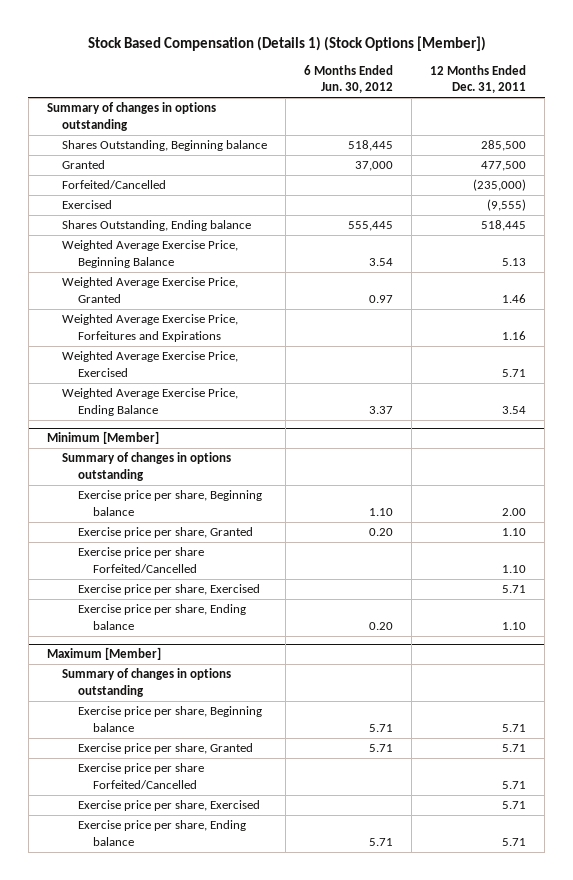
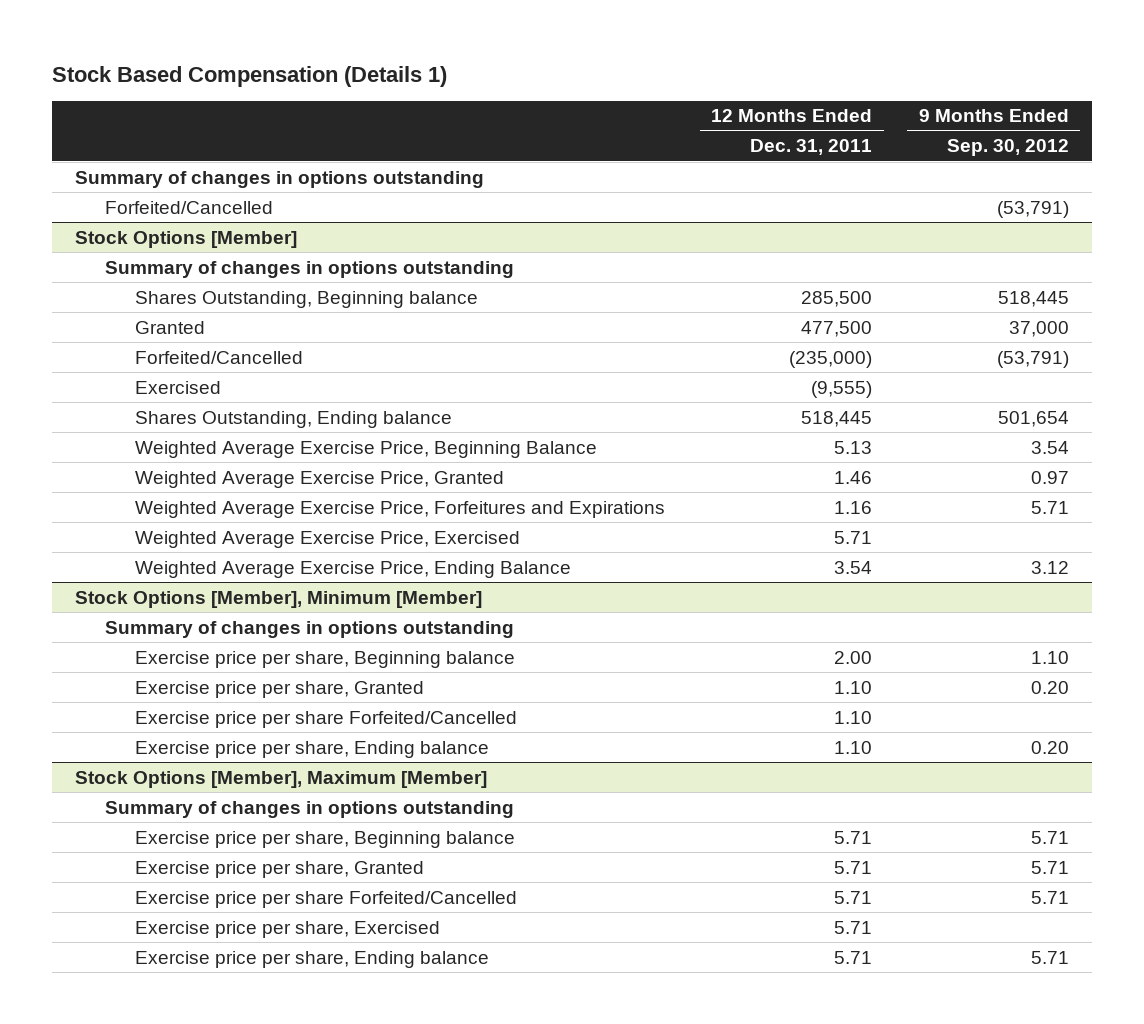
- Stock Based Compensation (Details 1) (Stock Options [Member])
+ Stock Based Compensation (Details 1)
- | 6 Months Ended Jun. 30, 2012 | 12 Months Ended Dec. 31, 2011
+ | 12 Months Ended Dec. 31, 2011 | 9 Months Ended Sep. 30, 2012
+ Forfeited/Cancelled | | (53,791)
+ Stock Options [Member]
+ Summary of changes in options outstanding
- Minimum [Member]
+ Stock Options [Member], Minimum [Member]
- Exercise price per share, Exercised | | 5.71
- Maximum [Member]
+ Stock Options [Member], Maximum [Member]

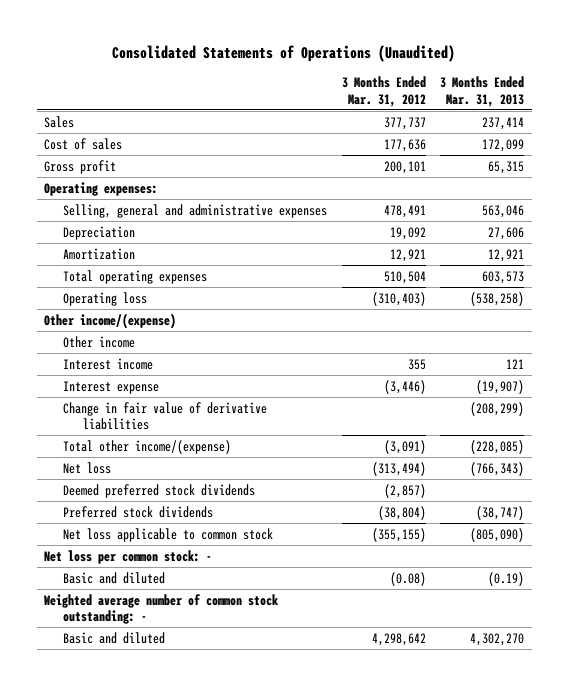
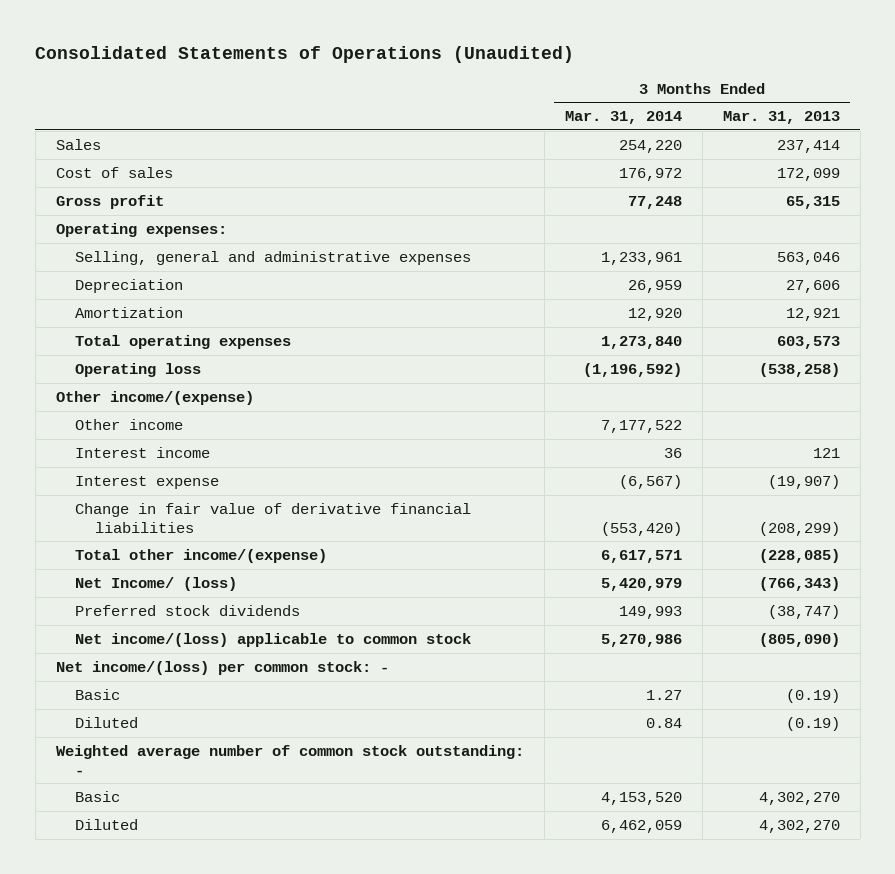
- | 3 Months Ended Mar. 31, 2012 | 3 Months Ended Mar. 31, 2013
+ | 3 Months Ended Mar. 31, 2014 | 3 Months Ended Mar. 31, 2013
- Change in fair value of derivative liabilities | | (208,299)
+ Change in fair value of derivative financial liabilities | (553,420) | (208,299)
- Net loss | (313,494) | (766,343)
- Deemed preferred stock dividends | (2,857) |
+ Net Income/ (loss) | 5,420,979 | (766,343)
- Net loss applicable to common stock | (355,155) | (805,090)
- Net loss per common stock: -
- Basic and diluted | (0.08) | (0.19)
+ Net income/(loss) applicable to common stock | 5,270,986 | (805,090)
+ Net income/(loss) per common stock: -
+ Basic | 1.27 | (0.19)
+ Diluted | 0.84 | (0.19)
- Basic and diluted | 4,298,642 | 4,302,270
+ Basic | 4,153,520 | 4,302,270
+ Diluted | 6,462,059 | 4,302,270

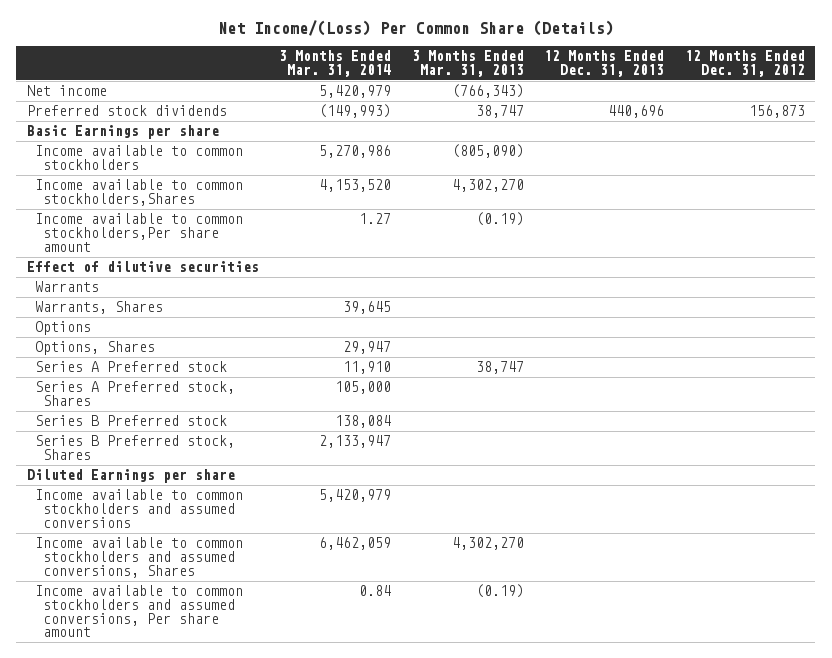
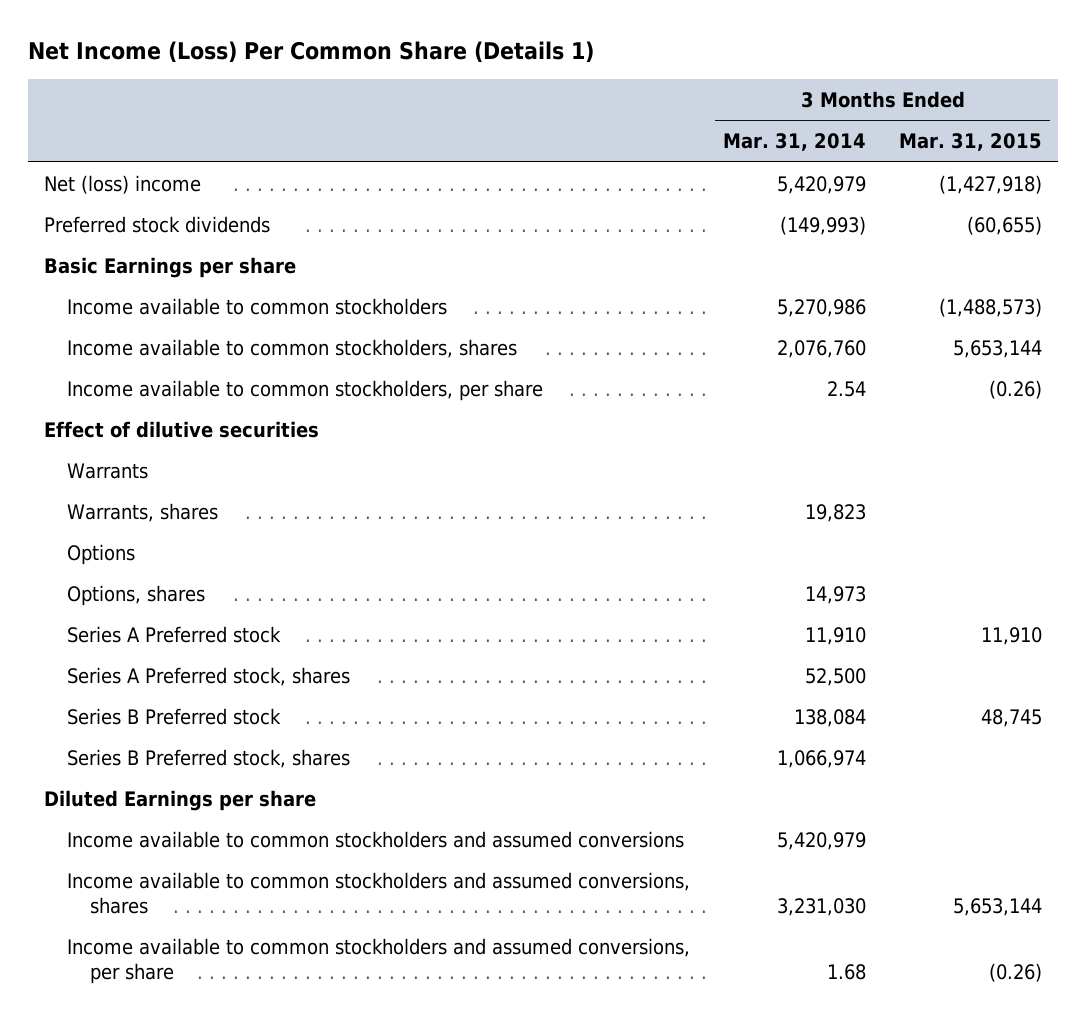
- Net Income/(Loss) Per Common Share (Details)
+ Net Income (Loss) Per Common Share (Details 1)
- | 3 Months Ended Mar. 31, 2014 | 3 Months Ended Mar. 31, 2013 | 12 Months Ended Dec. 31, 2013 | 12 Months Ended Dec. 31, 2012
+ | 3 Months Ended Mar. 31, 2014 | 3 Months Ended Mar. 31, 2015
- Net income | 5,420,979 | (766,343) | |
+ Net (loss) income | 5,420,979 | (1,427,918)
- Income available to common stockholders,Shares | 4,153,520 | 4,302,270 | |
- Income available to common stockholders,Per share amount | 1.27 | (0.19) | |
+ Income available to common stockholders, shares | 2,076,760 | 5,653,144
+ Income available to common stockholders, per share | 2.54 | (0.26)
- Warrants, Shares | 39,645 | | |
+ Warrants, shares | 19,823 |
- Options, Shares | 29,947 | | |
+ Options, shares | 14,973 |
- Series A Preferred stock, Shares | 105,000 | | |
+ Series A Preferred stock, shares | 52,500 |
- Series B Preferred stock, Shares | 2,133,947 | | |
+ Series B Preferred stock, shares | 1,066,974 |
- Income available to common stockholders and assumed conversions, Shares | 6,462,059 | 4,302,270 | |
- Income available to common stockholders and assumed conversions, Per share amount | 0.84 | (0.19) | |
+ Income available to common stockholders and assumed conversions, shares | 3,231,030 | 5,653,144
+ Income available to common stockholders and assumed conversions, per share | 1.68 | (0.26)

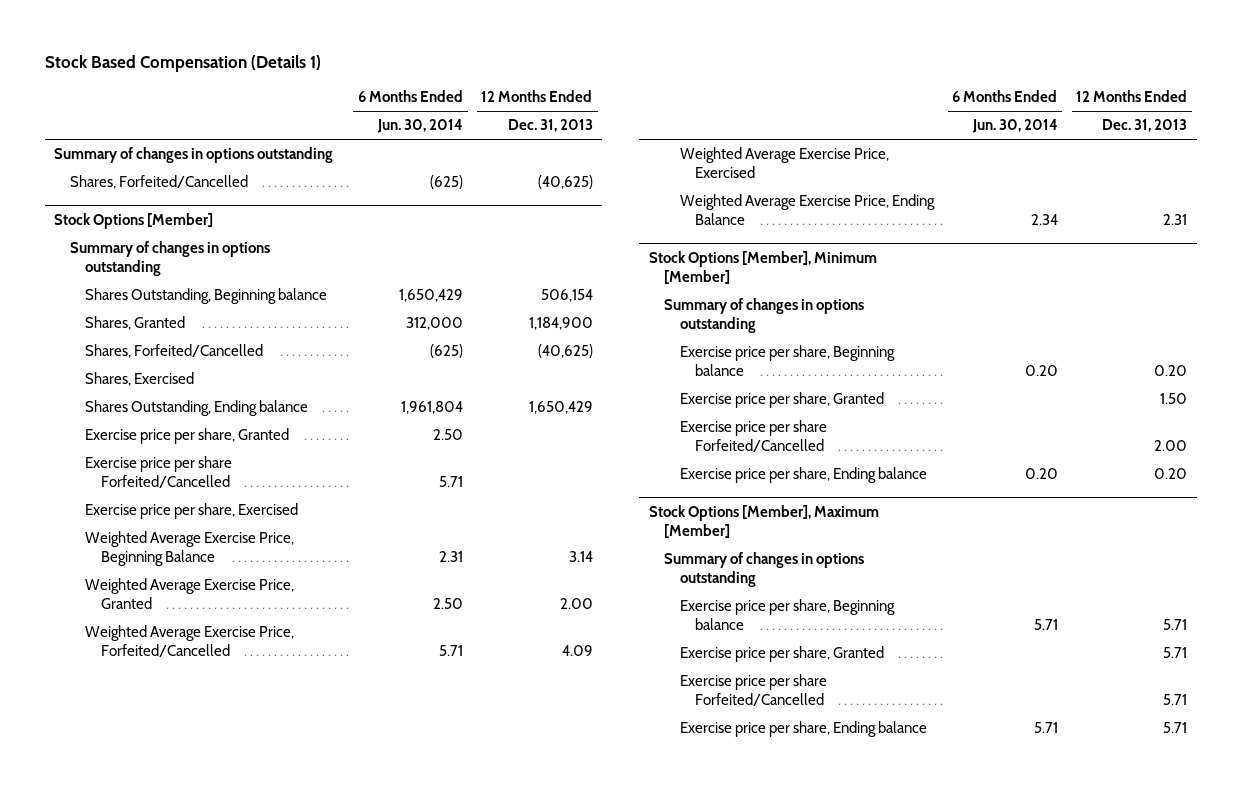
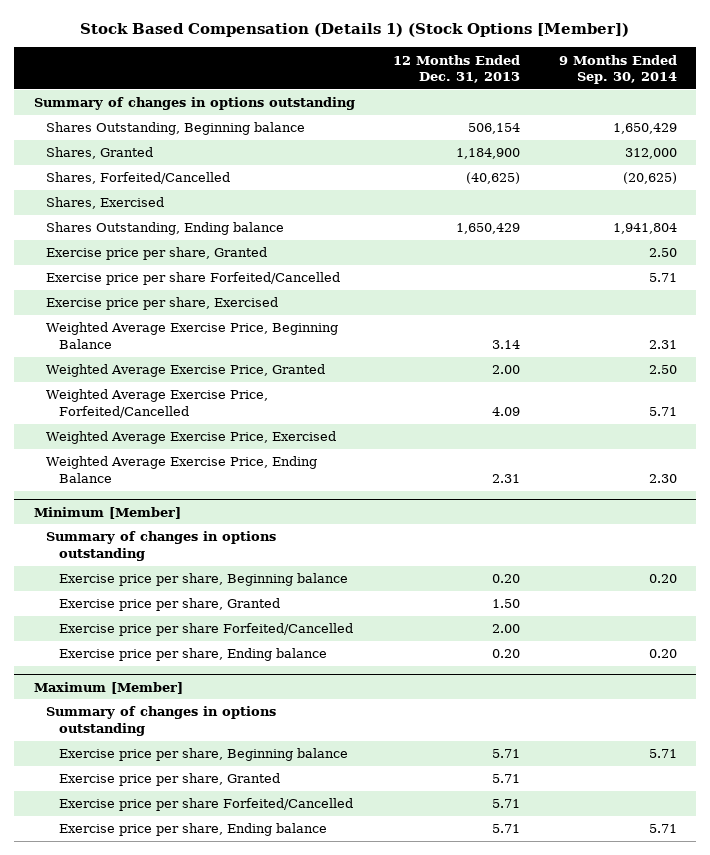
- Stock Based Compensation (Details 1)
+ Stock Based Compensation (Details 1) (Stock Options [Member])
- | 6 Months Ended Jun. 30, 2014 | 12 Months Ended Dec. 31, 2013
+ | 12 Months Ended Dec. 31, 2013 | 9 Months Ended Sep. 30, 2014
- Shares, Forfeited/Cancelled | (625) | (40,625)
- Stock Options [Member]
- Summary of changes in options outstanding
- Stock Options [Member], Minimum [Member]
+ Minimum [Member]
- Stock Options [Member], Maximum [Member]
+ Maximum [Member]

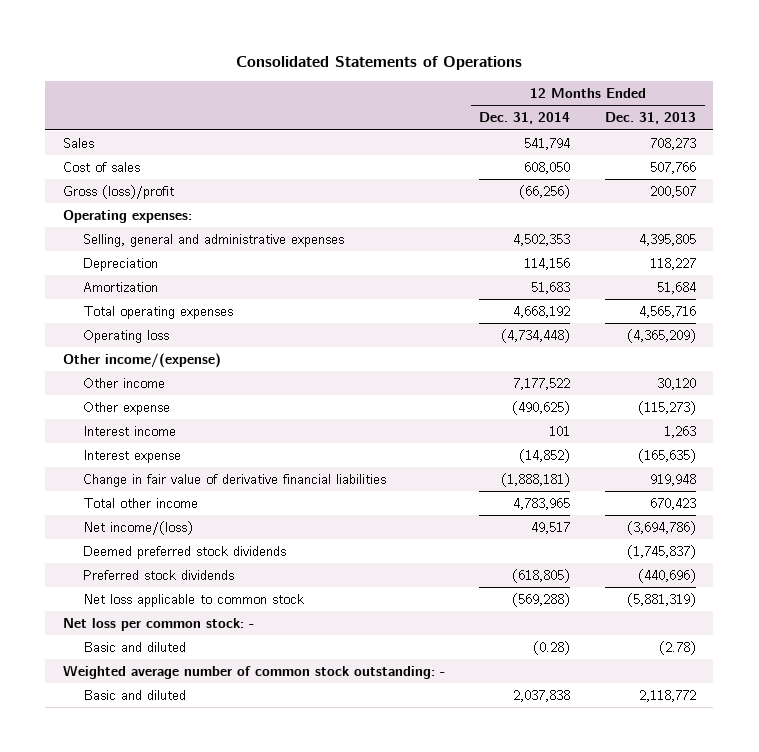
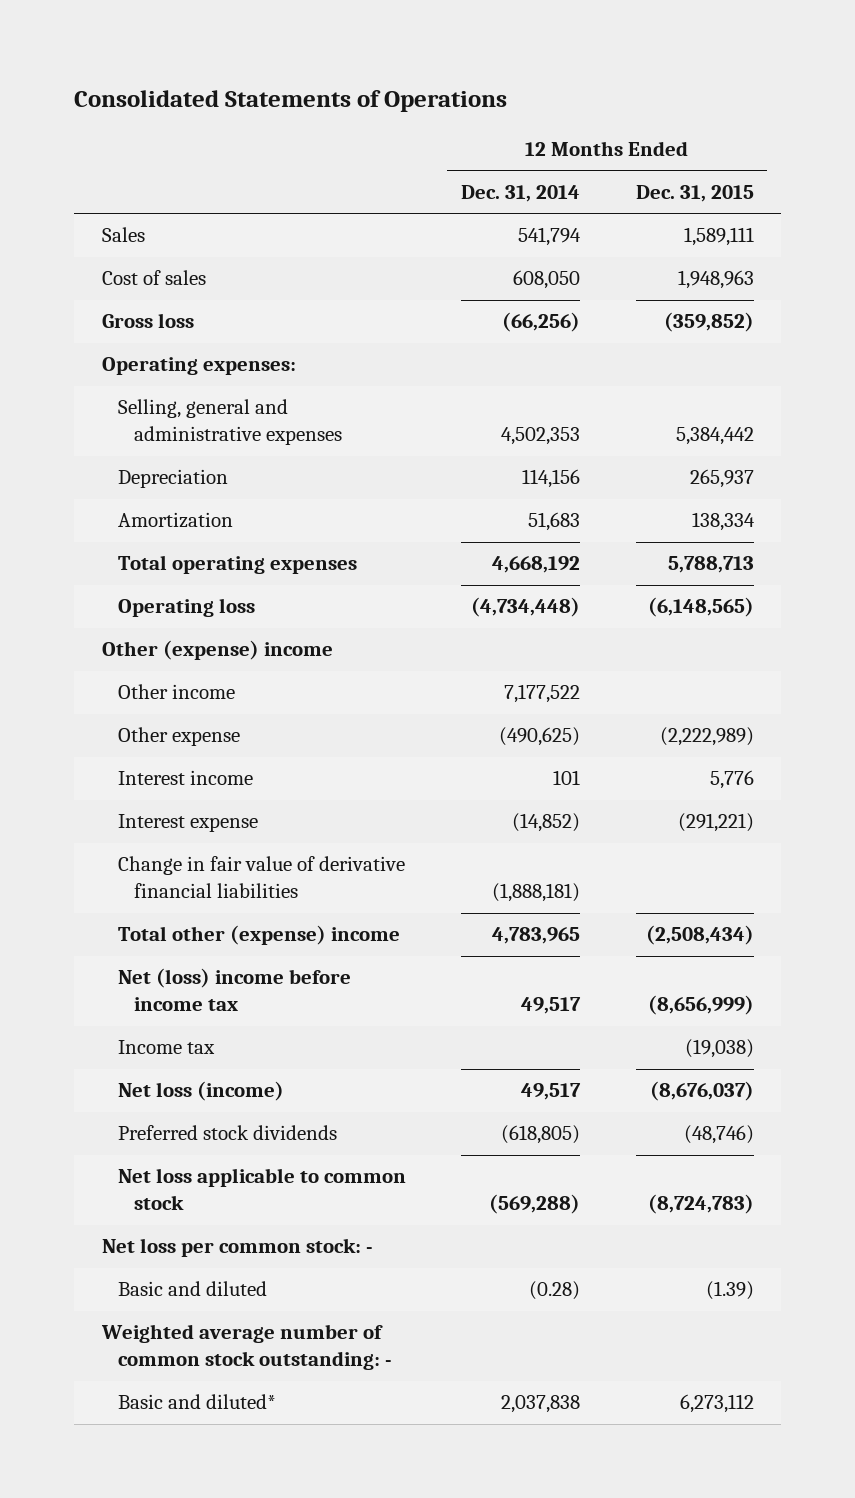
- | 12 Months Ended Dec. 31, 2014 | 12 Months Ended Dec. 31, 2013
+ | 12 Months Ended Dec. 31, 2014 | 12 Months Ended Dec. 31, 2015
- Gross (loss)/profit | (66,256) | 200,507
+ Gross loss | (66,256) | (359,852)
- Other income/(expense)
+ Other (expense) income
- Total other income | 4,783,965 | 670,423
- Net income/(loss) | 49,517 | (3,694,786)
- Deemed preferred stock dividends | | (1,745,837)
+ Total other (expense) income | 4,783,965 | (2,508,434)
+ Net (loss) income before income tax | 49,517 | (8,656,999)
+ Income tax | | (19,038)
+ Net loss (income) | 49,517 | (8,676,037)
- Basic and diluted | 2,037,838 | 2,118,772
+ Basic and diluted* | 2,037,838 | 6,273,112

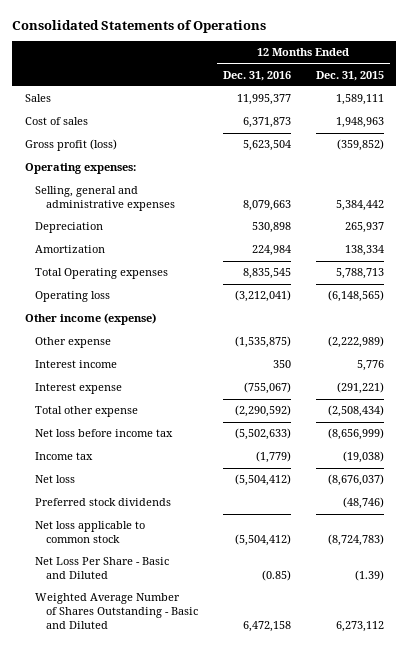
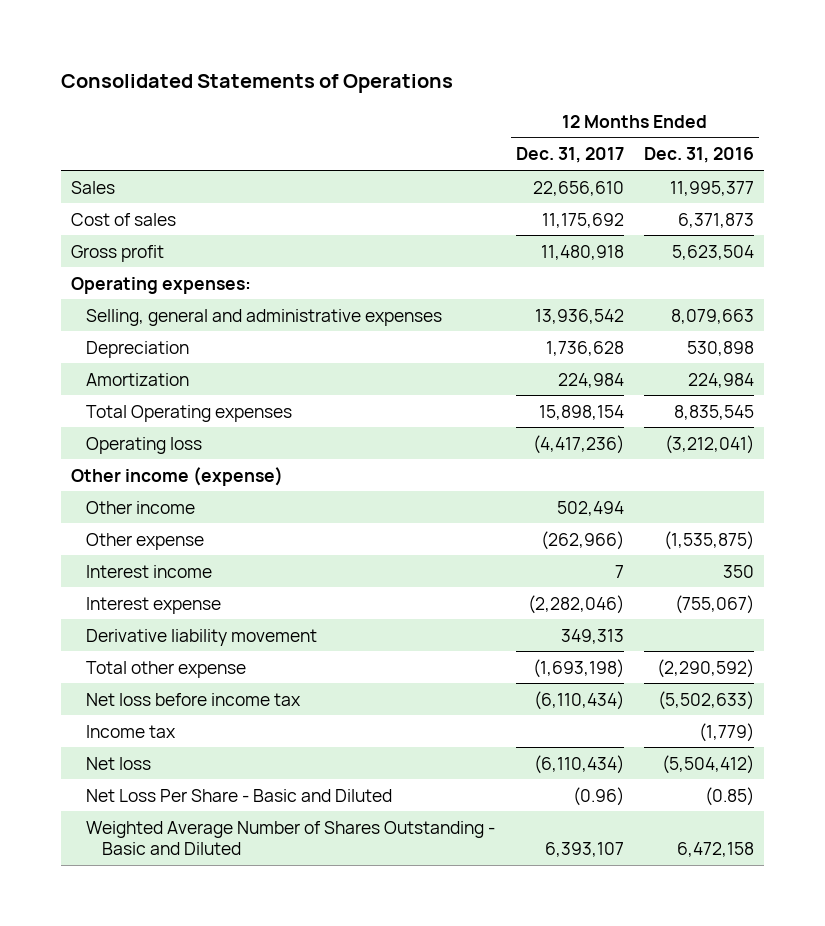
- | 12 Months Ended Dec. 31, 2016 | 12 Months Ended Dec. 31, 2015
+ | 12 Months Ended Dec. 31, 2017 | 12 Months Ended Dec. 31, 2016
- Gross profit (loss) | 5,623,504 | (359,852)
+ Gross profit | 11,480,918 | 5,623,504
+ Other income | 502,494 |
+ Derivative liability movement | 349,313 |
- Preferred stock dividends | | (48,746)
- Net loss applicable to common stock | (5,504,412) | (8,724,783)

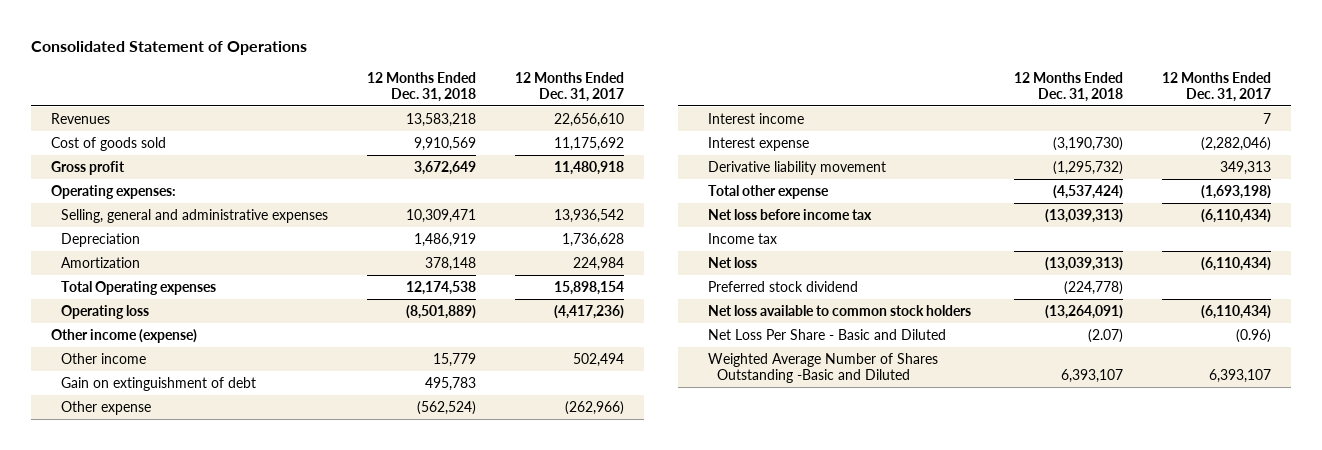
- Consolidated Statements of Operations
+ Consolidated Statement of Operations
- | 12 Months Ended Dec. 31, 2017 | 12 Months Ended Dec. 31, 2016
+ | 12 Months Ended Dec. 31, 2018 | 12 Months Ended Dec. 31, 2017
- Sales | 22,656,610 | 11,995,377
- Cost of sales | 11,175,692 | 6,371,873
+ Revenues | 13,583,218 | 22,656,610
+ Cost of goods sold | 9,910,569 | 11,175,692
+ Gain on extinguishment of debt | 495,783 |
+ Preferred stock dividend | (224,778) |
+ Net loss available to common stock holders | (13,264,091) | (6,110,434)
- Weighted Average Number of Shares Outstanding - Basic and Diluted | 6,393,107 | 6,472,158
+ Weighted Average Number of Shares Outstanding -Basic and Diluted | 6,393,107 | 6,393,107

